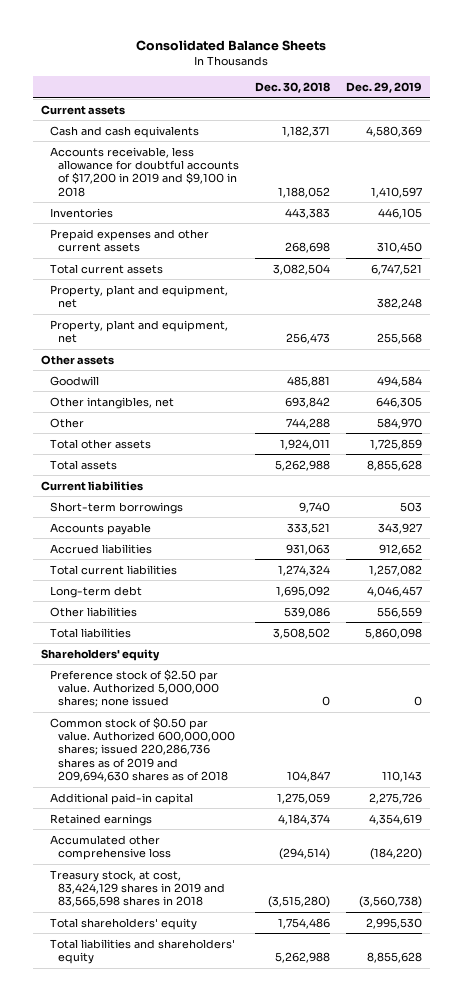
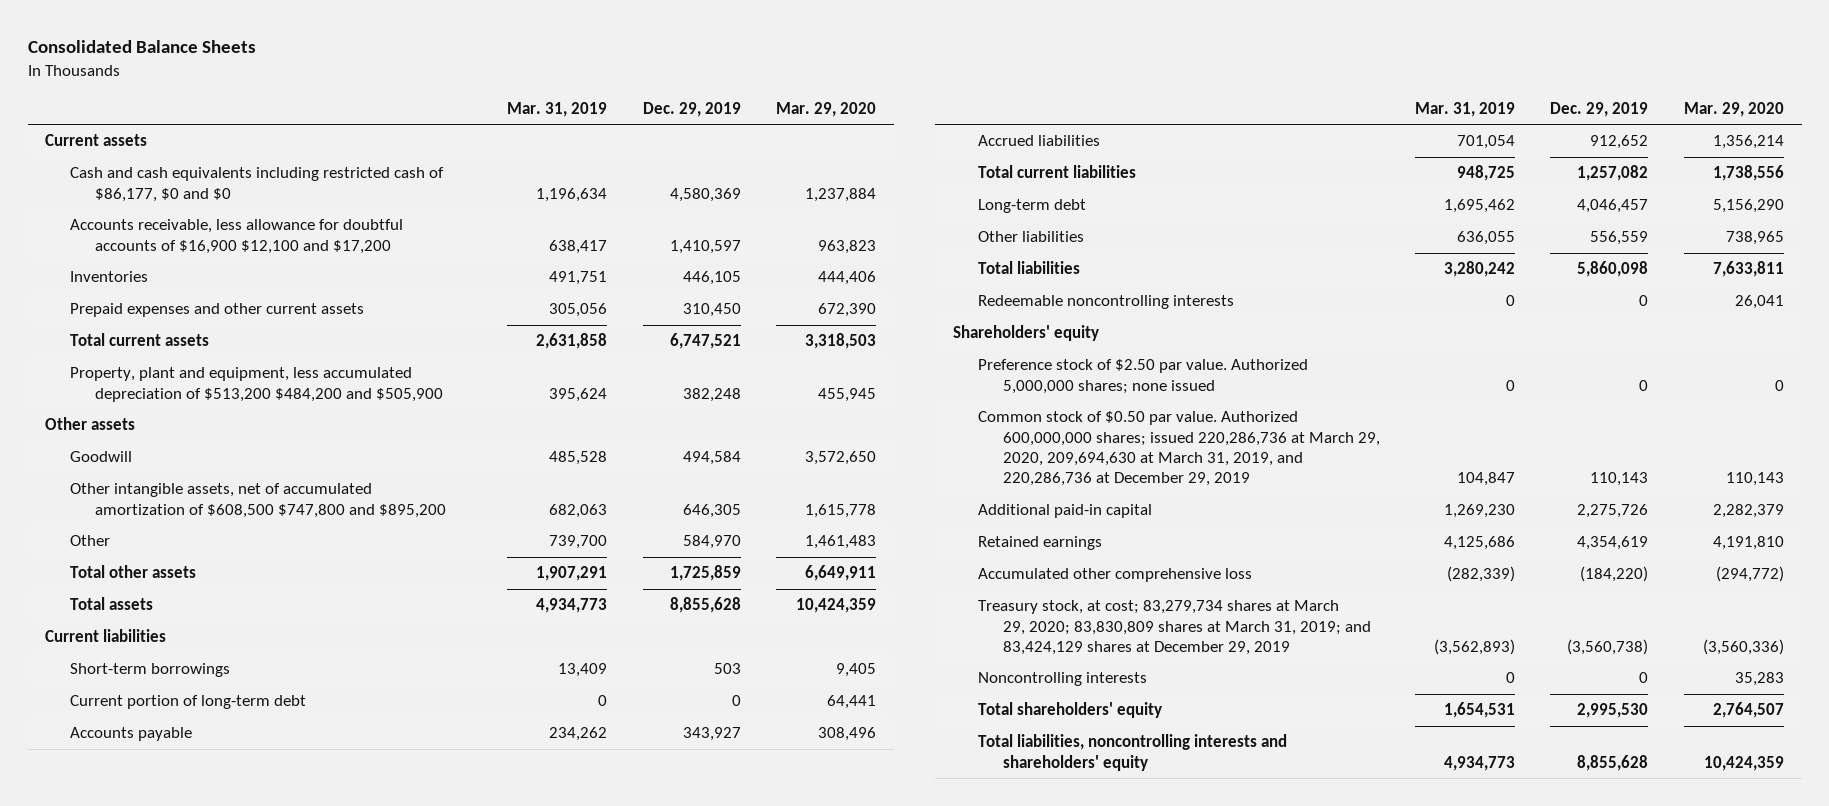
- | Dec. 30, 2018 | Dec. 29, 2019
+ | Mar. 31, 2019 | Dec. 29, 2019 | Mar. 29, 2020
- Cash and cash equivalents | 1,182,371 | 4,580,369
- Accounts receivable, less allowance for doubtful accounts of $17,200 in 2019 and $9,100 in 2018 | 1,188,052 | 1,410,597
+ Cash and cash equivalents including restricted cash of $86,177, $0 and $0 | 1,196,634 | 4,580,369 | 1,237,884
+ Accounts receivable, less allowance for doubtful accounts of $16,900 $12,100 and $17,200 | 638,417 | 1,410,597 | 963,823
- Property, plant and equipment, net | | 382,248
- Property, plant and equipment, net | 256,473 | 255,568
+ Property, plant and equipment, less accumulated depreciation of $513,200 $484,200 and $505,900 | 395,624 | 382,248 | 455,945
- Other intangibles, net | 693,842 | 646,305
+ Other intangible assets, net of accumulated amortization of $608,500 $747,800 and $895,200 | 682,063 | 646,305 | 1,615,778
+ Current portion of long-term debt | 0 | 0 | 64,441
+ Redeemable noncontrolling interests | 0 | 0 | 26,041
- Common stock of $0.50 par value. Authorized 600,000,000 shares; issued 220,286,736 shares as of 2019 and 209,694,630 shares as of 2018 | 104,847 | 110,143
+ Common stock of $0.50 par value. Authorized 600,000,000 shares; issued 220,286,736 at March 29, 2020, 209,694,630 at March 31, 2019, and 220,286,736 at December 29, 2019 | 104,847 | 110,143 | 110,143
- Treasury stock, at cost, 83,424,129 shares in 2019 and 83,565,598 shares in 2018 | (3,515,280) | (3,560,738)
+ Treasury stock, at cost; 83,279,734 shares at March 29, 2020; 83,830,809 shares at March 31, 2019; and 83,424,129 shares at December 29, 2019 | (3,562,893) | (3,560,738) | (3,560,336)
+ Noncontrolling interests | 0 | 0 | 35,283
- Total liabilities and shareholders' equity | 5,262,988 | 8,855,628
+ Total liabilities, noncontrolling interests and shareholders' equity | 4,934,773 | 8,855,628 | 10,424,359

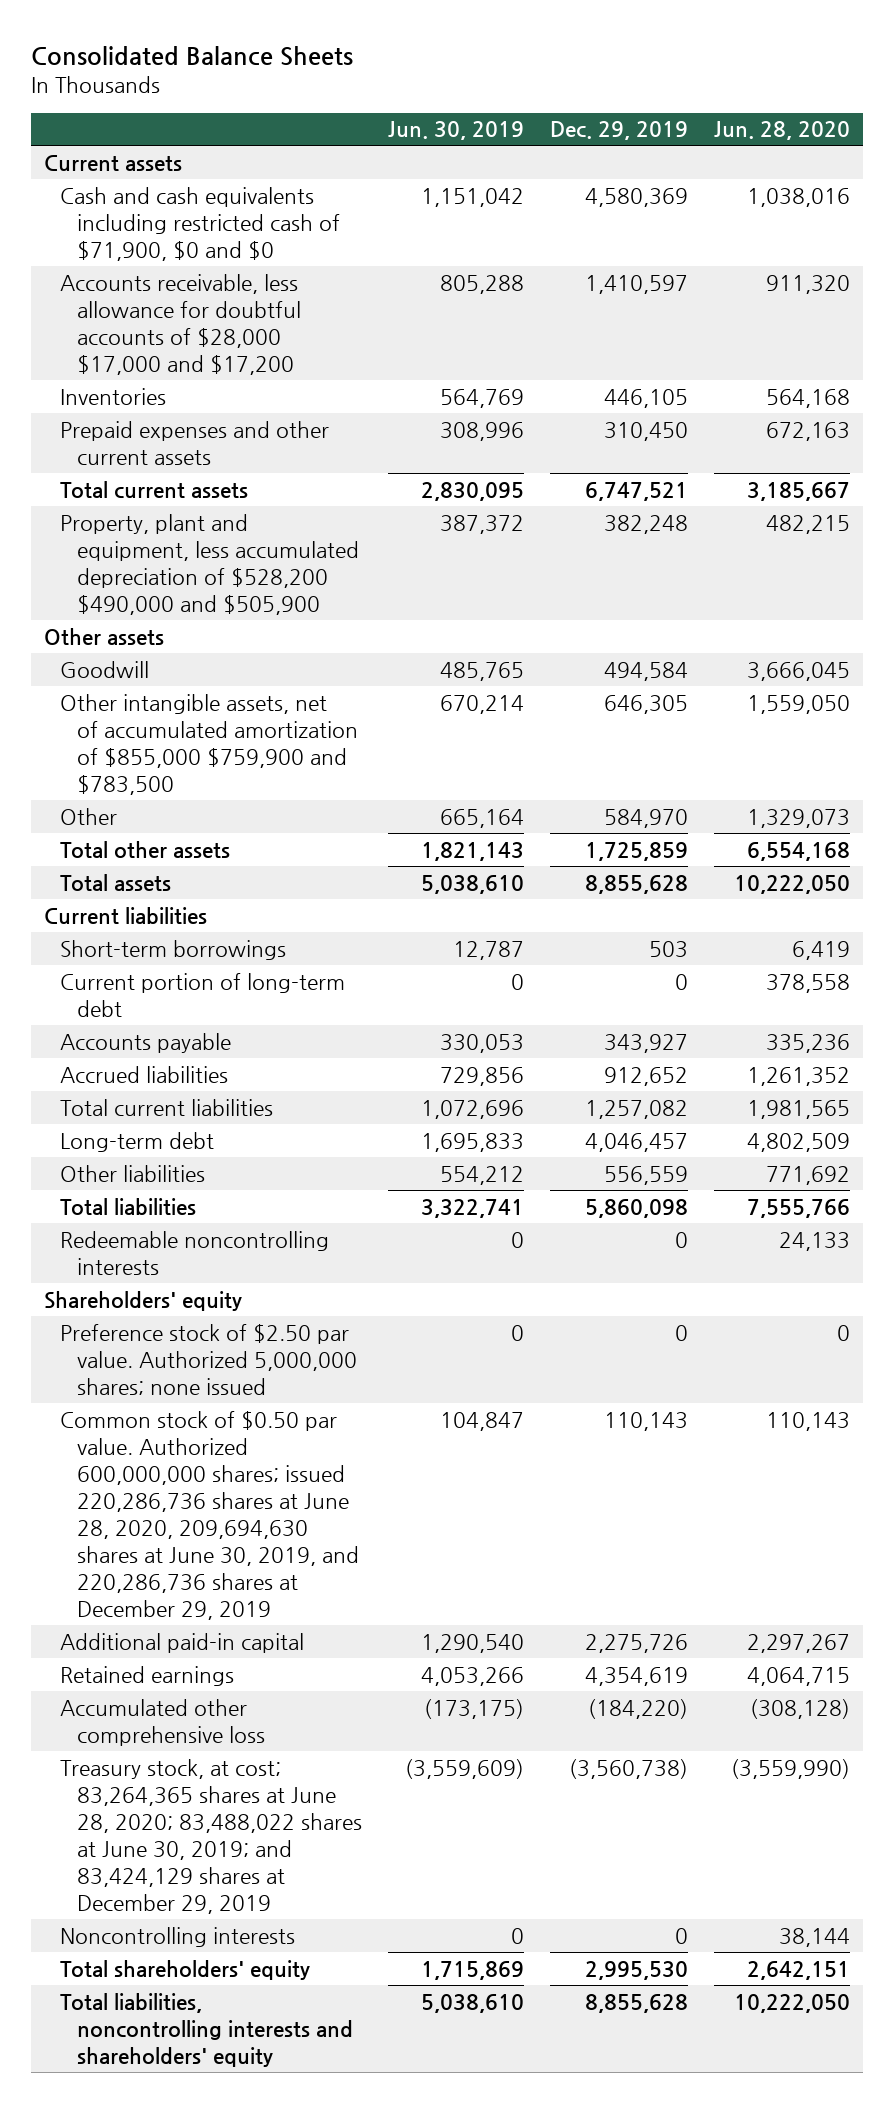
- | Mar. 31, 2019 | Dec. 29, 2019 | Mar. 29, 2020
+ | Jun. 30, 2019 | Dec. 29, 2019 | Jun. 28, 2020
- Cash and cash equivalents including restricted cash of $86,177, $0 and $0 | 1,196,634 | 4,580,369 | 1,237,884
- Accounts receivable, less allowance for doubtful accounts of $16,900 $12,100 and $17,200 | 638,417 | 1,410,597 | 963,823
+ Cash and cash equivalents including restricted cash of $71,900, $0 and $0 | 1,151,042 | 4,580,369 | 1,038,016
+ Accounts receivable, less allowance for doubtful accounts of $28,000 $17,000 and $17,200 | 805,288 | 1,410,597 | 911,320
- Property, plant and equipment, less accumulated depreciation of $513,200 $484,200 and $505,900 | 395,624 | 382,248 | 455,945
+ Property, plant and equipment, less accumulated depreciation of $528,200 $490,000 and $505,900 | 387,372 | 382,248 | 482,215
- Other intangible assets, net of accumulated amortization of $608,500 $747,800 and $895,200 | 682,063 | 646,305 | 1,615,778
+ Other intangible assets, net of accumulated amortization of $855,000 $759,900 and $783,500 | 670,214 | 646,305 | 1,559,050
- Common stock of $0.50 par value. Authorized 600,000,000 shares; issued 220,286,736 at March 29, 2020, 209,694,630 at March 31, 2019, and 220,286,736 at December 29, 2019 | 104,847 | 110,143 | 110,143
+ Common stock of $0.50 par value. Authorized 600,000,000 shares; issued 220,286,736 shares at June 28, 2020, 209,694,630 shares at June 30, 2019, and 220,286,736 shares at December 29, 2019 | 104,847 | 110,143 | 110,143
- Treasury stock, at cost; 83,279,734 shares at March 29, 2020; 83,830,809 shares at March 31, 2019; and 83,424,129 shares at December 29, 2019 | (3,562,893) | (3,560,738) | (3,560,336)
+ Treasury stock, at cost; 83,264,365 shares at June 28, 2020; 83,488,022 shares at June 30, 2019; and 83,424,129 shares at December 29, 2019 | (3,559,609) | (3,560,738) | (3,559,990)

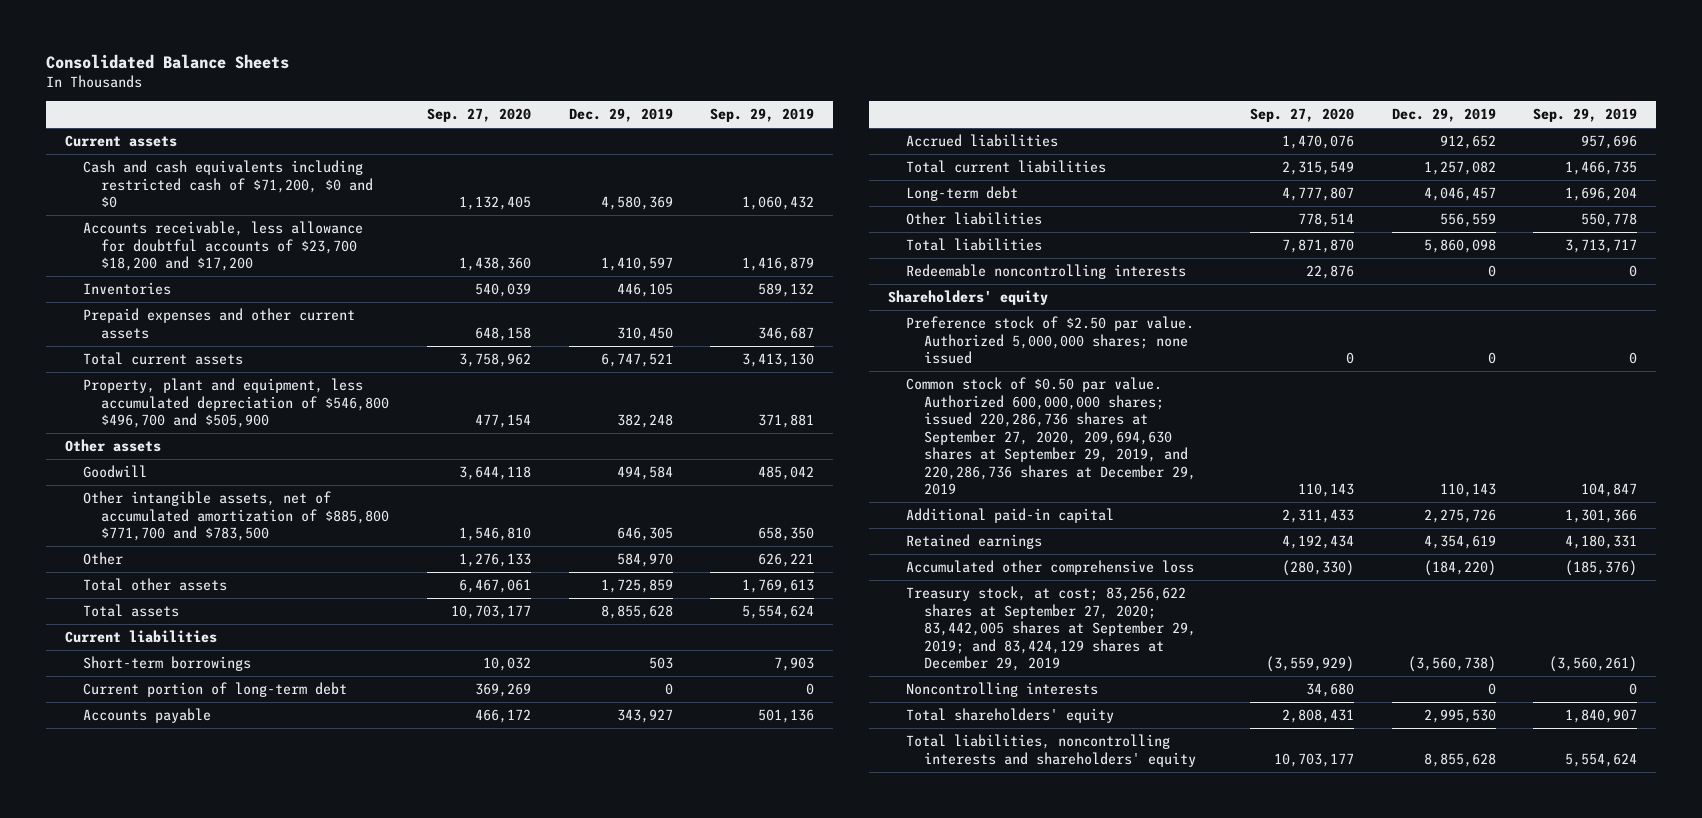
- | Jun. 30, 2019 | Dec. 29, 2019 | Jun. 28, 2020
+ | Sep. 27, 2020 | Dec. 29, 2019 | Sep. 29, 2019
- Cash and cash equivalents including restricted cash of $71,900, $0 and $0 | 1,151,042 | 4,580,369 | 1,038,016
- Accounts receivable, less allowance for doubtful accounts of $28,000 $17,000 and $17,200 | 805,288 | 1,410,597 | 911,320
+ Cash and cash equivalents including restricted cash of $71,200, $0 and $0 | 1,132,405 | 4,580,369 | 1,060,432
+ Accounts receivable, less allowance for doubtful accounts of $23,700 $18,200 and $17,200 | 1,438,360 | 1,410,597 | 1,416,879
- Property, plant and equipment, less accumulated depreciation of $528,200 $490,000 and $505,900 | 387,372 | 382,248 | 482,215
+ Property, plant and equipment, less accumulated depreciation of $546,800 $496,700 and $505,900 | 477,154 | 382,248 | 371,881
- Other intangible assets, net of accumulated amortization of $855,000 $759,900 and $783,500 | 670,214 | 646,305 | 1,559,050
+ Other intangible assets, net of accumulated amortization of $885,800 $771,700 and $783,500 | 1,546,810 | 646,305 | 658,350
- Common stock of $0.50 par value. Authorized 600,000,000 shares; issued 220,286,736 shares at June 28, 2020, 209,694,630 shares at June 30, 2019, and 220,286,736 shares at December 29, 2019 | 104,847 | 110,143 | 110,143
+ Common stock of $0.50 par value. Authorized 600,000,000 shares; issued 220,286,736 shares at September 27, 2020, 209,694,630 shares at September 29, 2019, and 220,286,736 shares at December 29, 2019 | 110,143 | 110,143 | 104,847
- Treasury stock, at cost; 83,264,365 shares at June 28, 2020; 83,488,022 shares at June 30, 2019; and 83,424,129 shares at December 29, 2019 | (3,559,609) | (3,560,738) | (3,559,990)
+ Treasury stock, at cost; 83,256,622 shares at September 27, 2020; 83,442,005 shares at September 29, 2019; and 83,424,129 shares at December 29, 2019 | (3,559,929) | (3,560,738) | (3,560,261)

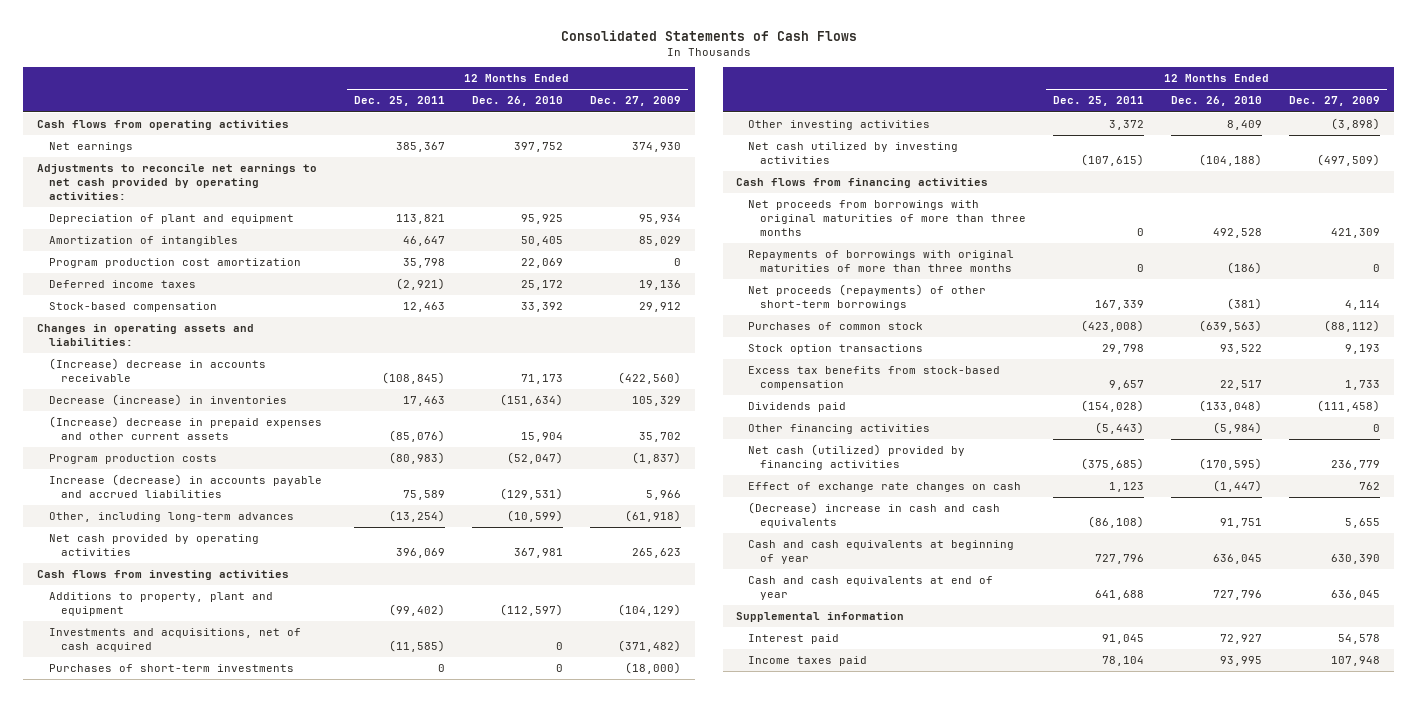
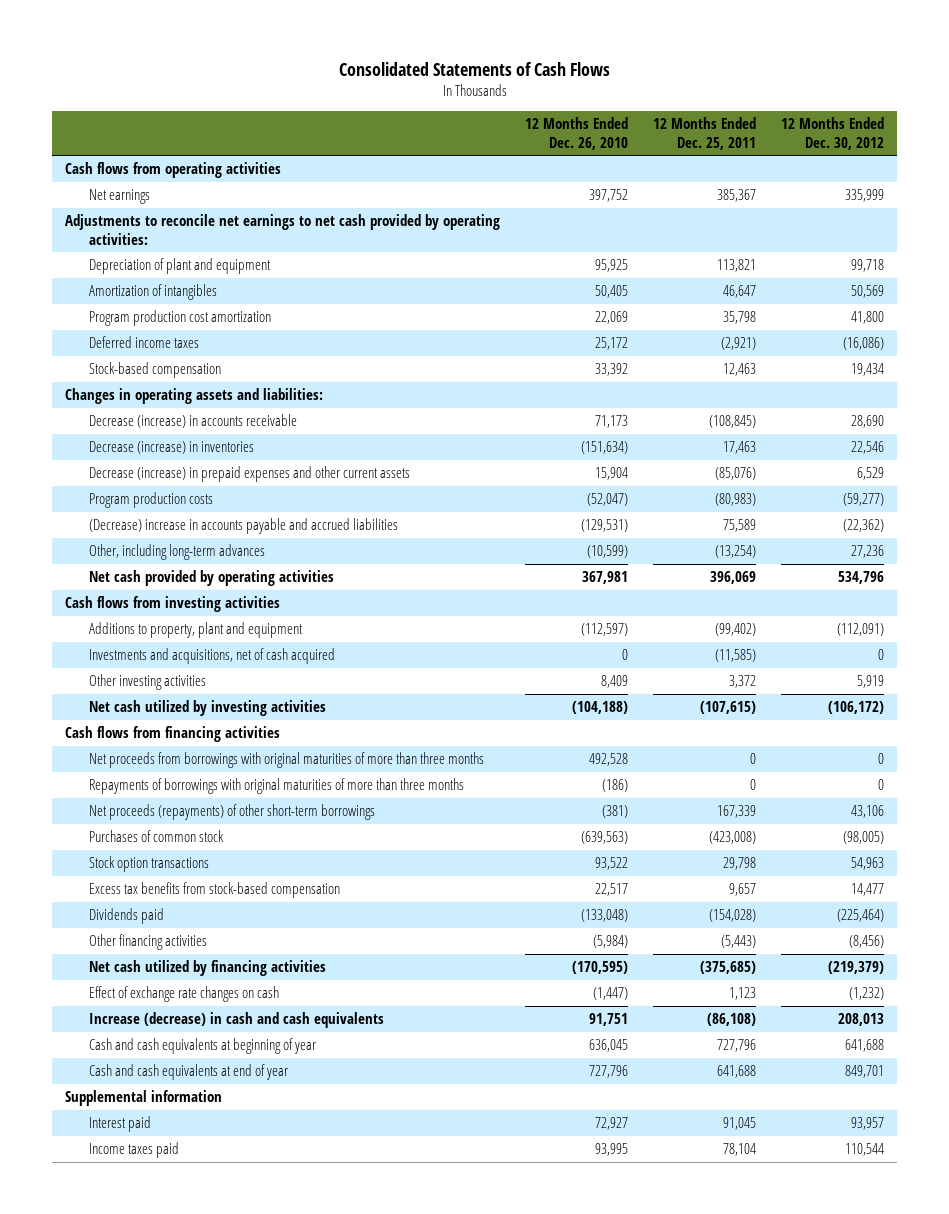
- | 12 Months Ended Dec. 25, 2011 | 12 Months Ended Dec. 26, 2010 | 12 Months Ended Dec. 27, 2009
+ | 12 Months Ended Dec. 26, 2010 | 12 Months Ended Dec. 25, 2011 | 12 Months Ended Dec. 30, 2012
- (Increase) decrease in accounts receivable | (108,845) | 71,173 | (422,560)
+ Decrease (increase) in accounts receivable | 71,173 | (108,845) | 28,690
- (Increase) decrease in prepaid expenses and other current assets | (85,076) | 15,904 | 35,702
+ Decrease (increase) in prepaid expenses and other current assets | 15,904 | (85,076) | 6,529
- Increase (decrease) in accounts payable and accrued liabilities | 75,589 | (129,531) | 5,966
+ (Decrease) increase in accounts payable and accrued liabilities | (129,531) | 75,589 | (22,362)
- Purchases of short-term investments | 0 | 0 | (18,000)
- Net cash (utilized) provided by financing activities | (375,685) | (170,595) | 236,779
+ Net cash utilized by financing activities | (170,595) | (375,685) | (219,379)
- (Decrease) increase in cash and cash equivalents | (86,108) | 91,751 | 5,655
+ Increase (decrease) in cash and cash equivalents | 91,751 | (86,108) | 208,013

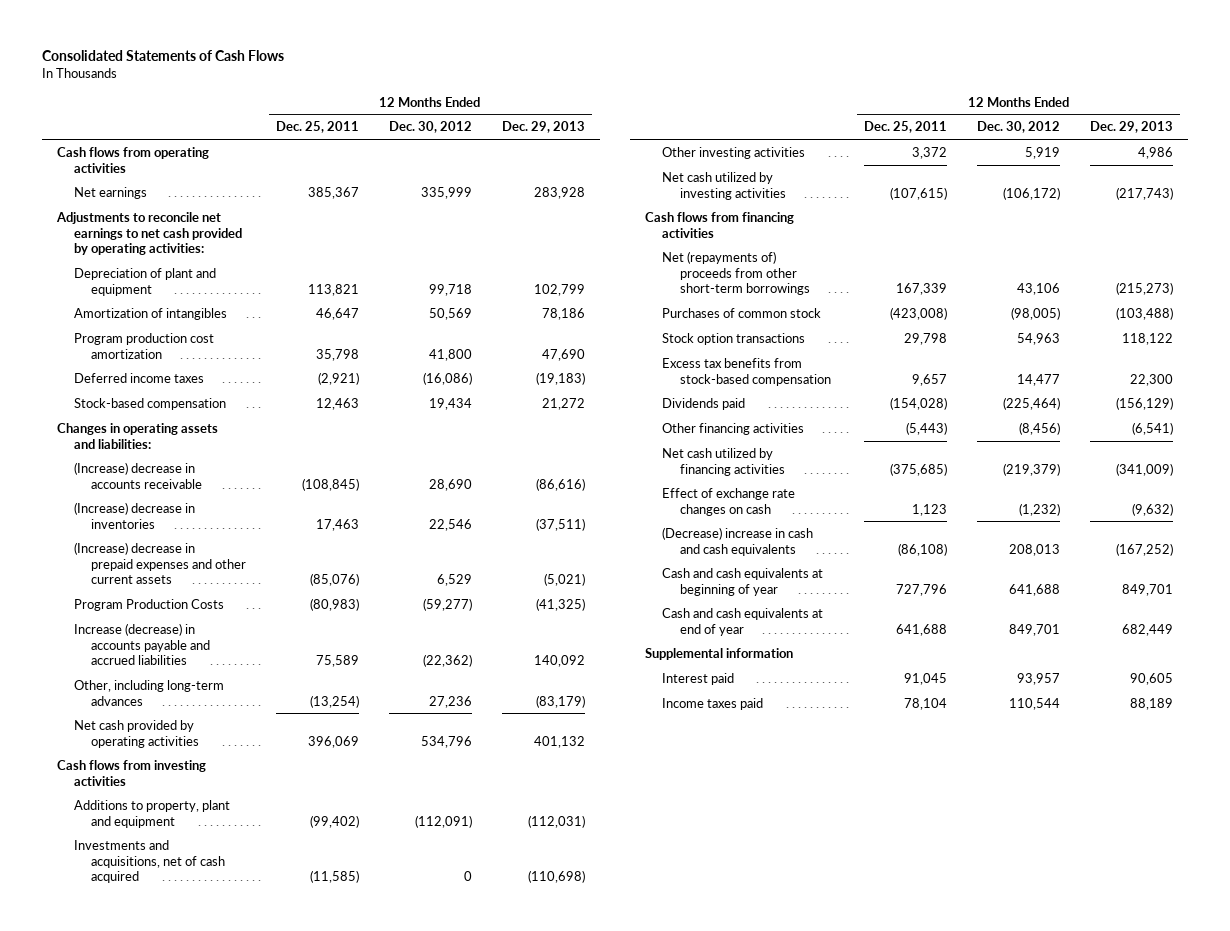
- | 12 Months Ended Dec. 26, 2010 | 12 Months Ended Dec. 25, 2011 | 12 Months Ended Dec. 30, 2012
+ | 12 Months Ended Dec. 25, 2011 | 12 Months Ended Dec. 30, 2012 | 12 Months Ended Dec. 29, 2013
- Decrease (increase) in accounts receivable | 71,173 | (108,845) | 28,690
- Decrease (increase) in inventories | (151,634) | 17,463 | 22,546
- Decrease (increase) in prepaid expenses and other current assets | 15,904 | (85,076) | 6,529
- Program production costs | (52,047) | (80,983) | (59,277)
- (Decrease) increase in accounts payable and accrued liabilities | (129,531) | 75,589 | (22,362)
+ (Increase) decrease in accounts receivable | (108,845) | 28,690 | (86,616)
+ (Increase) decrease in inventories | 17,463 | 22,546 | (37,511)
+ (Increase) decrease in prepaid expenses and other current assets | (85,076) | 6,529 | (5,021)
+ Program Production Costs | (80,983) | (59,277) | (41,325)
+ Increase (decrease) in accounts payable and accrued liabilities | 75,589 | (22,362) | 140,092
- Net proceeds from borrowings with original maturities of more than three months | 492,528 | 0 | 0
- Repayments of borrowings with original maturities of more than three months | (186) | 0 | 0
- Net proceeds (repayments) of other short-term borrowings | (381) | 167,339 | 43,106
+ Net (repayments of) proceeds from other short-term borrowings | 167,339 | 43,106 | (215,273)
- Increase (decrease) in cash and cash equivalents | 91,751 | (86,108) | 208,013
+ (Decrease) increase in cash and cash equivalents | (86,108) | 208,013 | (167,252)

